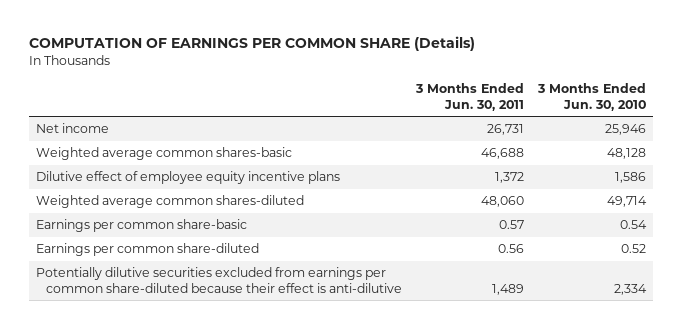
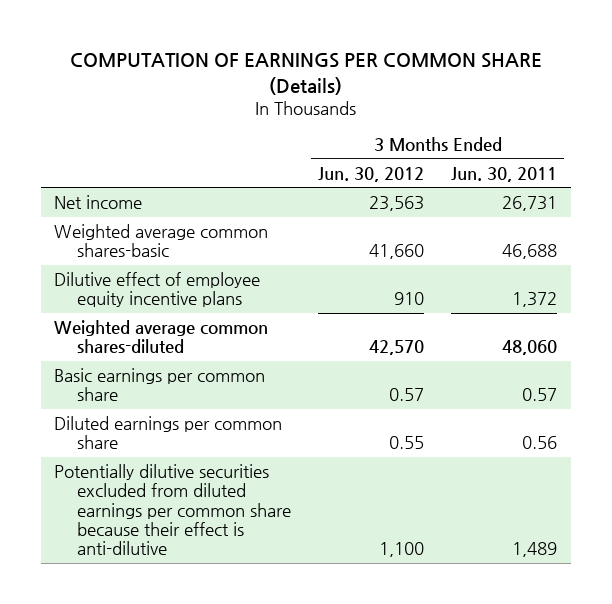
- | 3 Months Ended Jun. 30, 2011 | 3 Months Ended Jun. 30, 2010
+ | 3 Months Ended Jun. 30, 2012 | 3 Months Ended Jun. 30, 2011
- Earnings per common share-basic | 0.57 | 0.54
- Earnings per common share-diluted | 0.56 | 0.52
- Potentially dilutive securities excluded from earnings per common share-diluted because their effect is anti-dilutive | 1,489 | 2,334
+ Basic earnings per common share | 0.57 | 0.57
+ Diluted earnings per common share | 0.55 | 0.56
+ Potentially dilutive securities excluded from diluted earnings per common share because their effect is anti-dilutive | 1,100 | 1,489

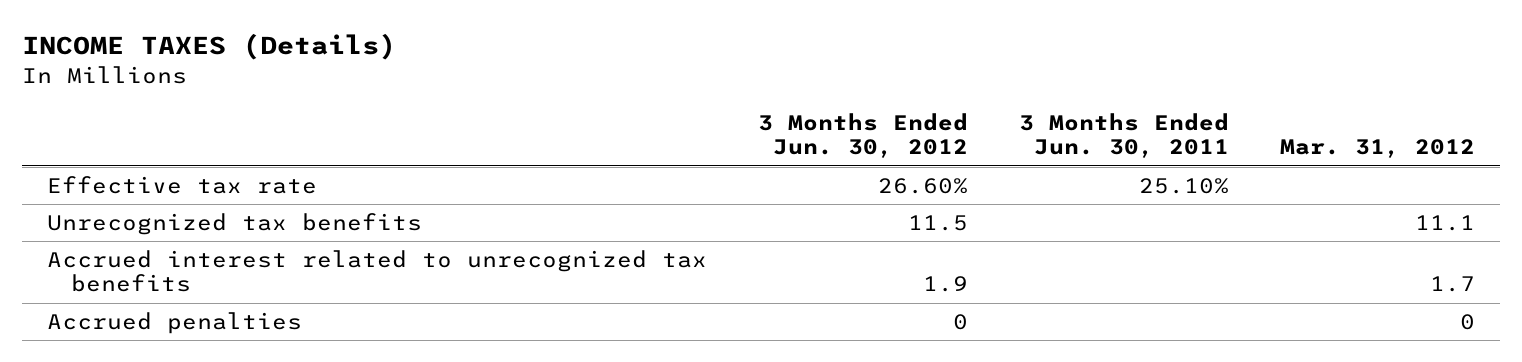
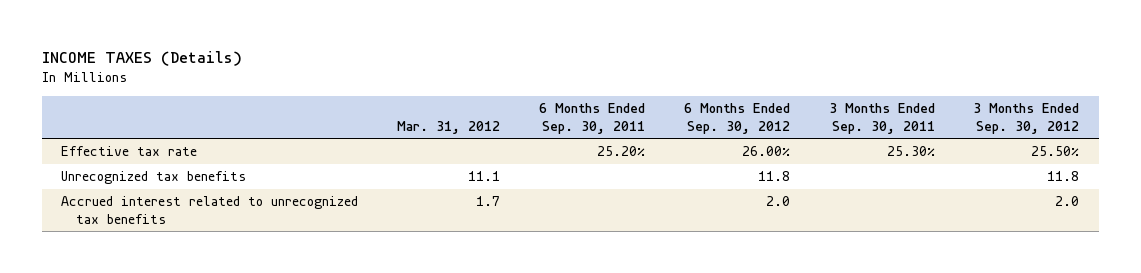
- | 3 Months Ended Jun. 30, 2012 | 3 Months Ended Jun. 30, 2011 | Mar. 31, 2012
+ | Mar. 31, 2012 | 6 Months Ended Sep. 30, 2011 | 6 Months Ended Sep. 30, 2012 | 3 Months Ended Sep. 30, 2011 | 3 Months Ended Sep. 30, 2012
- Accrued penalties | 0 | | 0

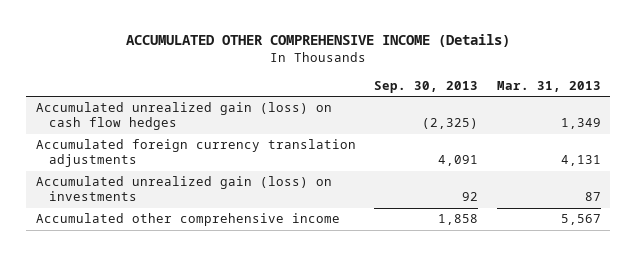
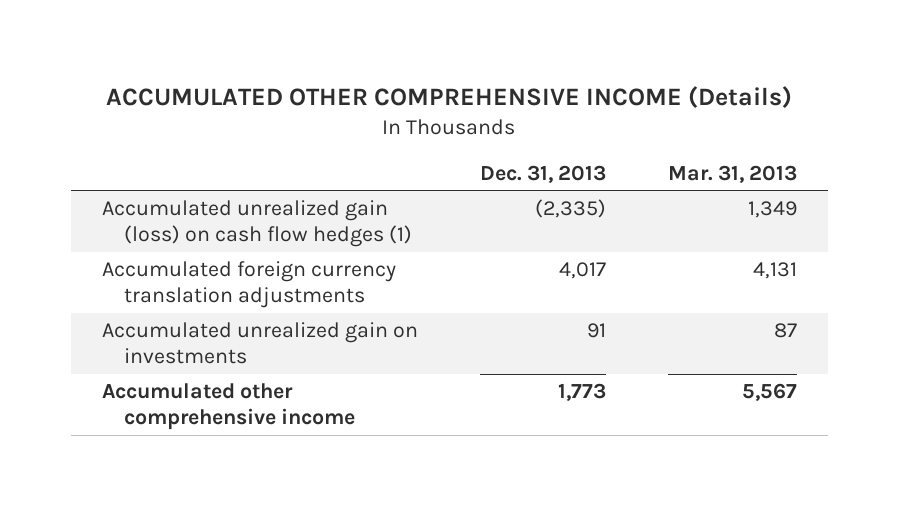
- | Sep. 30, 2013 | Mar. 31, 2013
+ | Dec. 31, 2013 | Mar. 31, 2013
- Accumulated unrealized gain (loss) on cash flow hedges | (2,325) | 1,349
+ Accumulated unrealized gain (loss) on cash flow hedges (1) | (2,335) | 1,349
- Accumulated unrealized gain (loss) on investments | 92 | 87
+ Accumulated unrealized gain on investments | 91 | 87

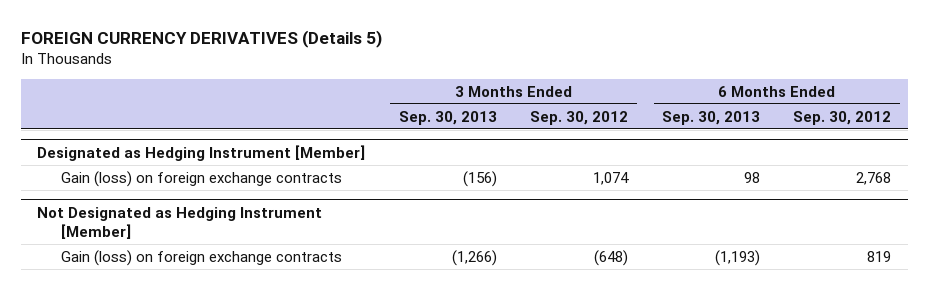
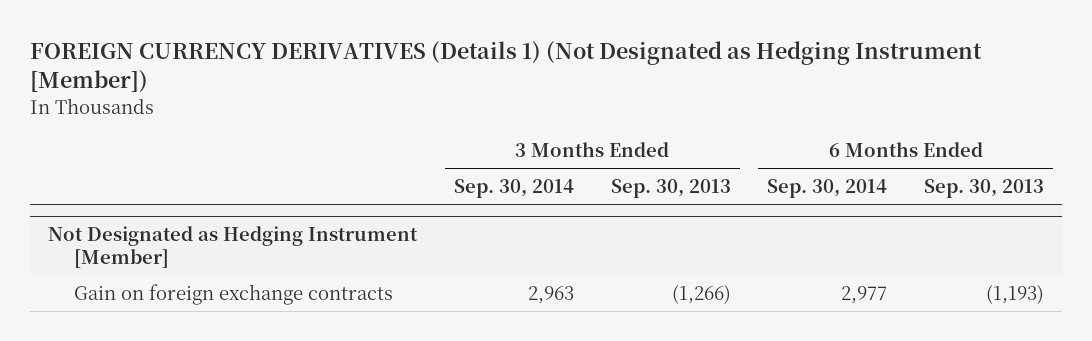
- FOREIGN CURRENCY DERIVATIVES (Details 5)
+ FOREIGN CURRENCY DERIVATIVES (Details 1) (Not Designated as Hedging Instrument [Member])
- | 3 Months Ended Sep. 30, 2013 | 3 Months Ended Sep. 30, 2012 | 6 Months Ended Sep. 30, 2013 | 6 Months Ended Sep. 30, 2012
+ | 3 Months Ended Sep. 30, 2014 | 3 Months Ended Sep. 30, 2013 | 6 Months Ended Sep. 30, 2014 | 6 Months Ended Sep. 30, 2013
- Designated as Hedging Instrument [Member]
- Gain (loss) on foreign exchange contracts | (156) | 1,074 | 98 | 2,768
@ Not Designated as Hedging Instrument [Member]
- Gain (loss) on foreign exchange contracts | (1,266) | (648) | (1,193) | 819
+ Gain on foreign exchange contracts | 2,963 | (1,266) | 2,977 | (1,193)

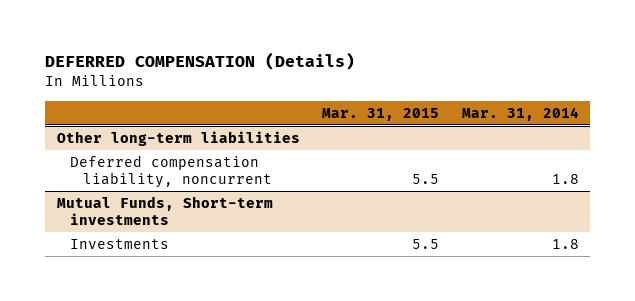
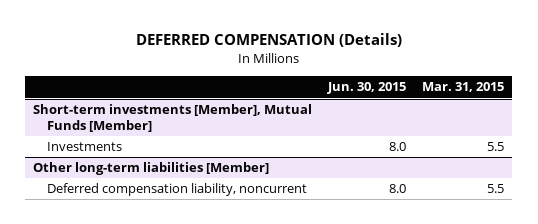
- | Mar. 31, 2015 | Mar. 31, 2014
+ | Jun. 30, 2015 | Mar. 31, 2015
- Other long-term liabilities
- Deferred compensation liability, noncurrent | 5.5 | 1.8
- Mutual Funds, Short-term investments
+ Short-term investments [Member], Mutual Funds [Member]
+ Other long-term liabilities [Member]
+ Deferred compensation liability, noncurrent | 8.0 | 5.5

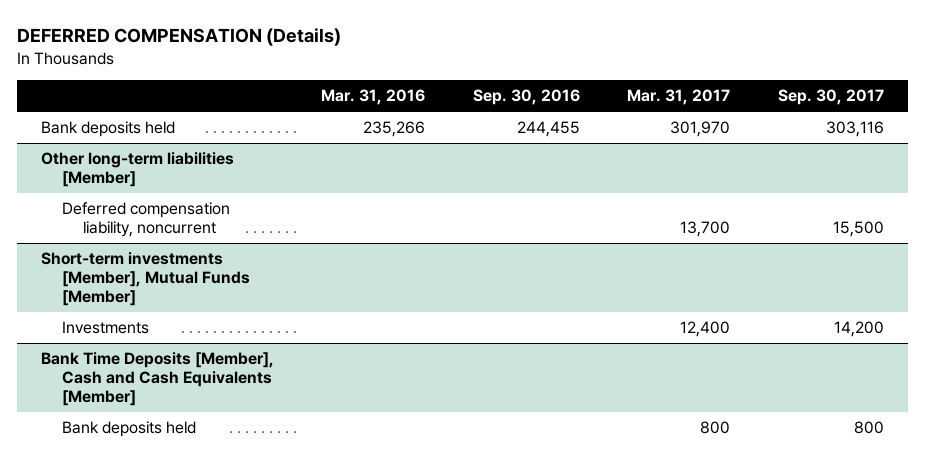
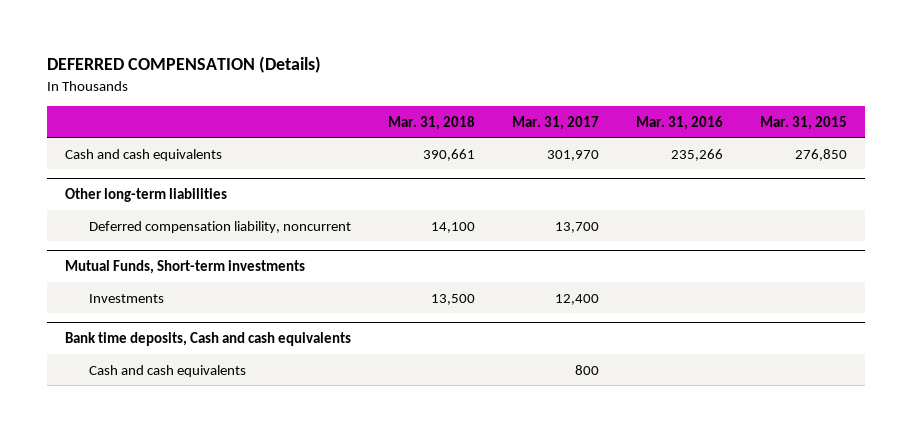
- | Mar. 31, 2016 | Sep. 30, 2016 | Mar. 31, 2017 | Sep. 30, 2017
+ | Mar. 31, 2018 | Mar. 31, 2017 | Mar. 31, 2016 | Mar. 31, 2015
- Bank deposits held | 235,266 | 244,455 | 301,970 | 303,116
- Other long-term liabilities [Member]
+ Cash and cash equivalents | 390,661 | 301,970 | 235,266 | 276,850
+ Other long-term liabilities
- Short-term investments [Member], Mutual Funds [Member]
+ Mutual Funds, Short-term investments
- Bank Time Deposits [Member], Cash and Cash Equivalents [Member]
- Bank deposits held | | | 800 | 800
+ Bank time deposits, Cash and cash equivalents
+ Cash and cash equivalents | | 800 | |

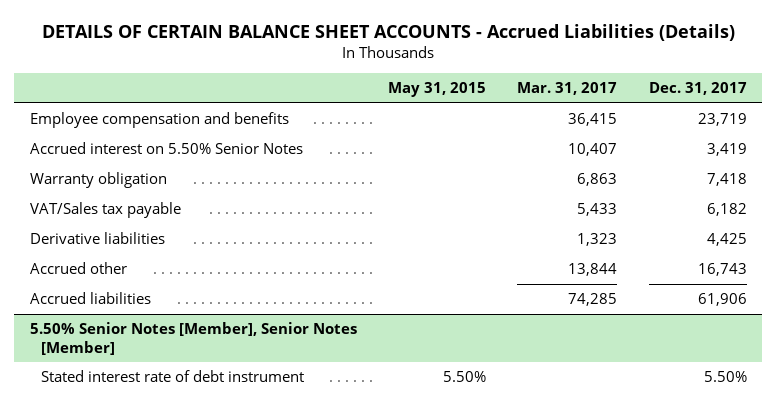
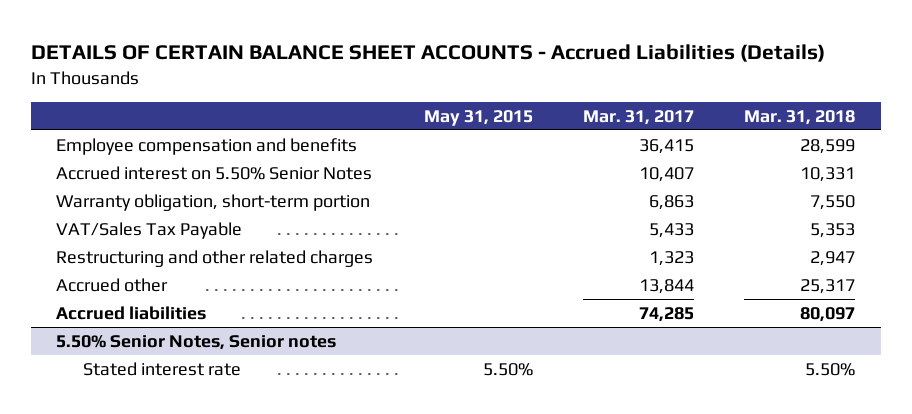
- | May 31, 2015 | Mar. 31, 2017 | Dec. 31, 2017
+ | May 31, 2015 | Mar. 31, 2017 | Mar. 31, 2018
- Warranty obligation | | 6,863 | 7,418
- VAT/Sales tax payable | | 5,433 | 6,182
- Derivative liabilities | | 1,323 | 4,425
+ Warranty obligation, short-term portion | | 6,863 | 7,550
+ VAT/Sales Tax Payable | | 5,433 | 5,353
+ Restructuring and other related charges | | 1,323 | 2,947
- 5.50% Senior Notes [Member], Senior Notes [Member]
- Stated interest rate of debt instrument | 5.50% | | 5.50%
+ 5.50% Senior Notes, Senior notes
+ Stated interest rate | 5.50% | | 5.50%

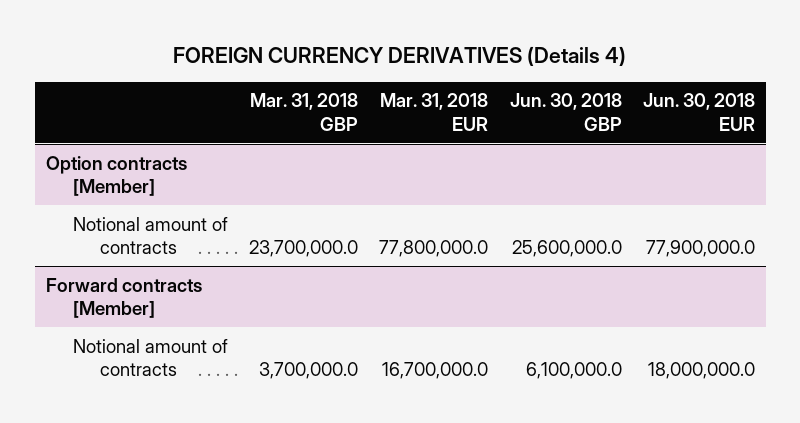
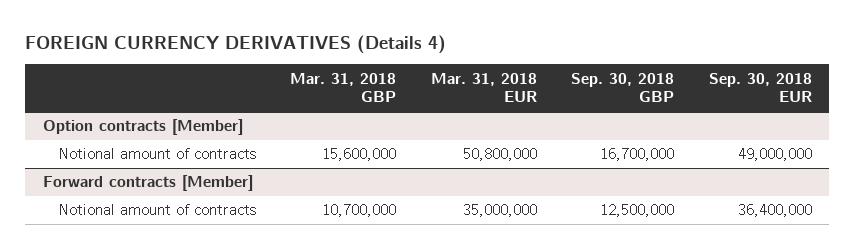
- | Mar. 31, 2018 GBP | Mar. 31, 2018 EUR | Jun. 30, 2018 GBP | Jun. 30, 2018 EUR
+ | Mar. 31, 2018 GBP | Mar. 31, 2018 EUR | Sep. 30, 2018 GBP | Sep. 30, 2018 EUR
@ Option contracts [Member]
- Notional amount of contracts | 23,700,000.0 | 77,800,000.0 | 25,600,000.0 | 77,900,000.0
+ Notional amount of contracts | 15,600,000 | 50,800,000 | 16,700,000 | 49,000,000
@ Forward contracts [Member]
- Notional amount of contracts | 3,700,000.0 | 16,700,000.0 | 6,100,000.0 | 18,000,000.0
+ Notional amount of contracts | 10,700,000 | 35,000,000 | 12,500,000 | 36,400,000

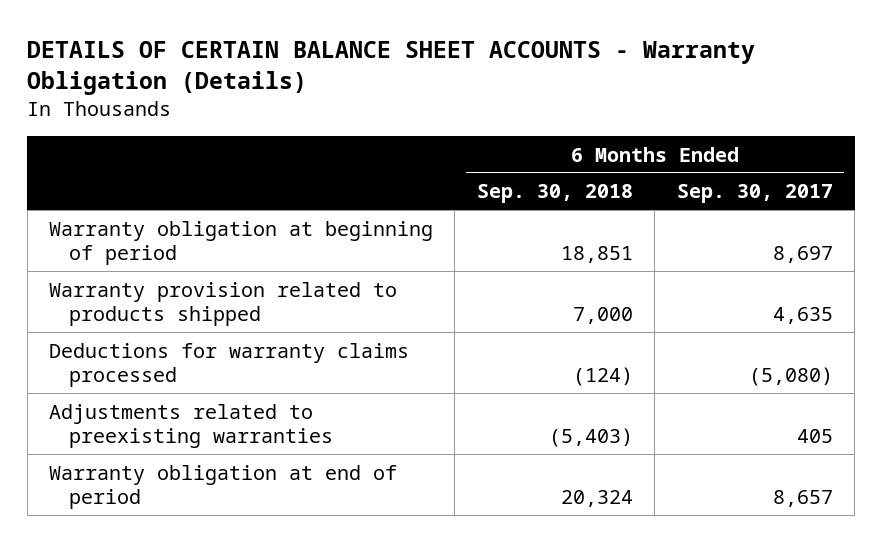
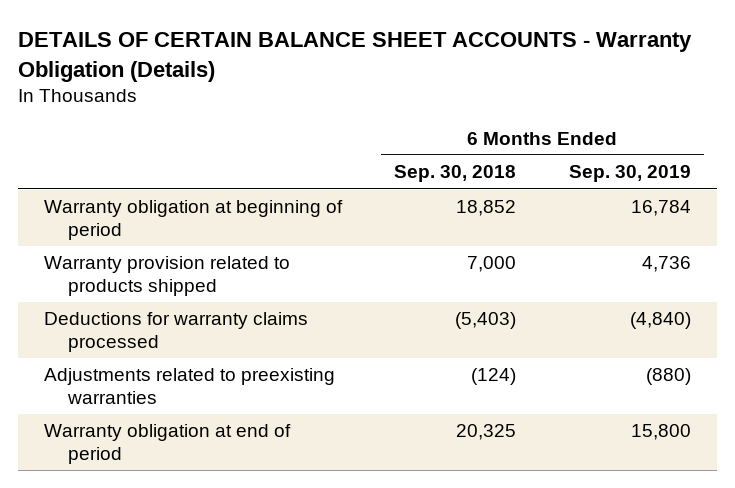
- | 6 Months Ended Sep. 30, 2018 | 6 Months Ended Sep. 30, 2017
+ | 6 Months Ended Sep. 30, 2018 | 6 Months Ended Sep. 30, 2019
- Warranty obligation at beginning of period | 18,851 | 8,697
+ Warranty obligation at beginning of period | 18,852 | 16,784
- Deductions for warranty claims processed | (124) | (5,080)
- Adjustments related to preexisting warranties | (5,403) | 405
- Warranty obligation at end of period | 20,324 | 8,657
+ Deductions for warranty claims processed | (5,403) | (4,840)
+ Adjustments related to preexisting warranties | (124) | (880)
+ Warranty obligation at end of period | 20,325 | 15,800

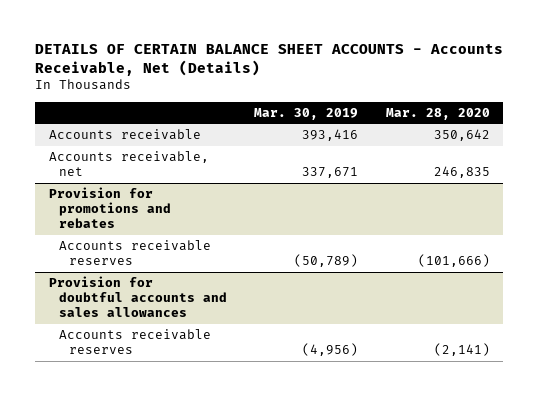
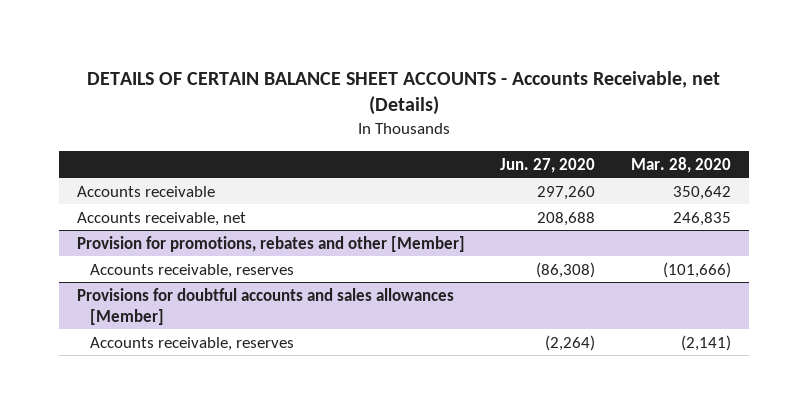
- DETAILS OF CERTAIN BALANCE SHEET ACCOUNTS - Accounts Receivable, Net (Details)
+ DETAILS OF CERTAIN BALANCE SHEET ACCOUNTS - Accounts Receivable, net (Details)
- | Mar. 30, 2019 | Mar. 28, 2020
+ | Jun. 27, 2020 | Mar. 28, 2020
- Provision for promotions and rebates
- Accounts receivable reserves | (50,789) | (101,666)
- Provision for doubtful accounts and sales allowances
- Accounts receivable reserves | (4,956) | (2,141)
+ Provision for promotions, rebates and other [Member]
+ Accounts receivable, reserves | (86,308) | (101,666)
+ Provisions for doubtful accounts and sales allowances [Member]
+ Accounts receivable, reserves | (2,264) | (2,141)

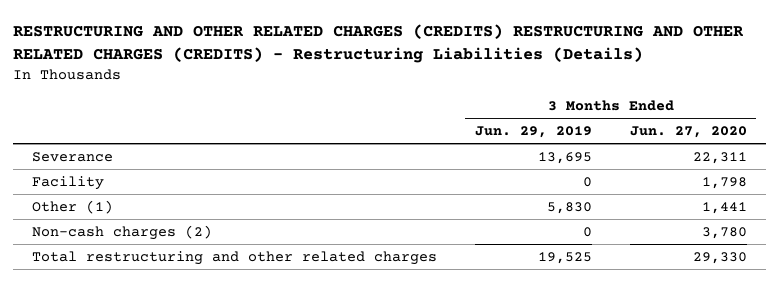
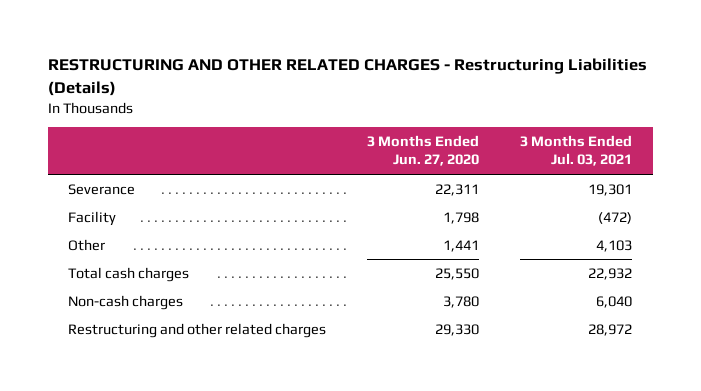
- RESTRUCTURING AND OTHER RELATED CHARGES (CREDITS) RESTRUCTURING AND OTHER RELATED CHARGES (CREDITS) - Restructuring Liabilities (Details)
+ RESTRUCTURING AND OTHER RELATED CHARGES - Restructuring Liabilities (Details)
- | 3 Months Ended Jun. 29, 2019 | 3 Months Ended Jun. 27, 2020
+ | 3 Months Ended Jun. 27, 2020 | 3 Months Ended Jul. 03, 2021
- Other (1) | 5,830 | 1,441
- Non-cash charges (2) | 0 | 3,780
- Total restructuring and other related charges | 19,525 | 29,330
+ Other | 1,441 | 4,103
+ Total cash charges | 25,550 | 22,932
+ Non-cash charges | 3,780 | 6,040
+ Restructuring and other related charges | 29,330 | 28,972

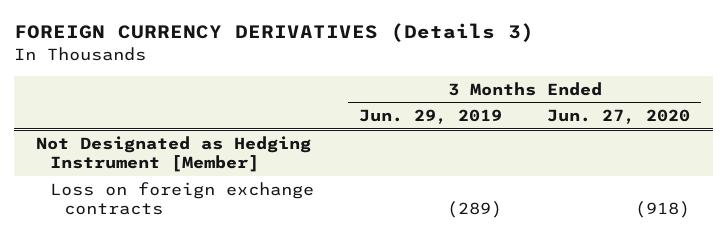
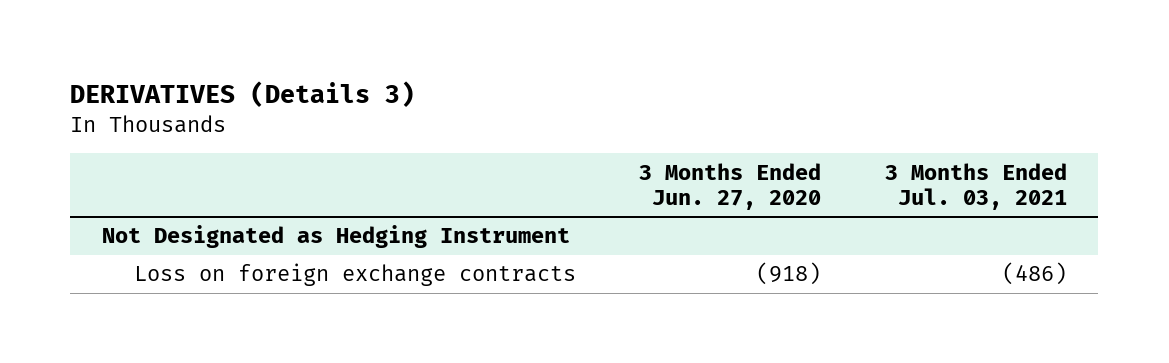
- FOREIGN CURRENCY DERIVATIVES (Details 3)
+ DERIVATIVES (Details 3)
- | 3 Months Ended Jun. 29, 2019 | 3 Months Ended Jun. 27, 2020
+ | 3 Months Ended Jun. 27, 2020 | 3 Months Ended Jul. 03, 2021
- Not Designated as Hedging Instrument [Member]
+ Not Designated as Hedging Instrument

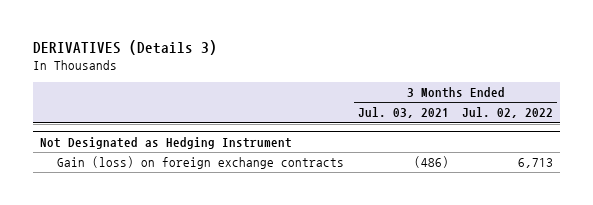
- | 3 Months Ended Jun. 27, 2020 | 3 Months Ended Jul. 03, 2021
+ | 3 Months Ended Jul. 03, 2021 | 3 Months Ended Jul. 02, 2022
@ Not Designated as Hedging Instrument
- Loss on foreign exchange contracts | (918) | (486)
+ Gain (loss) on foreign exchange contracts | (486) | 6,713

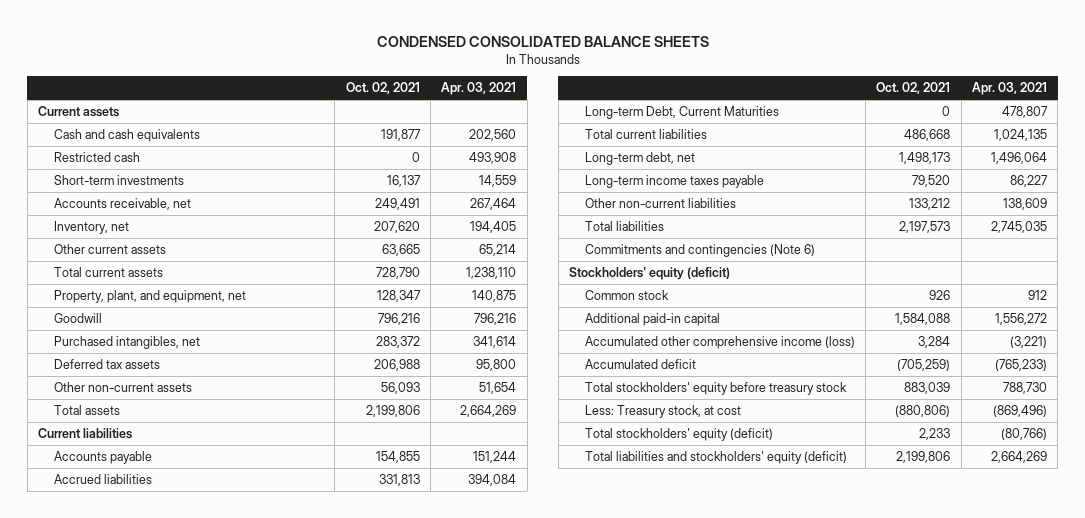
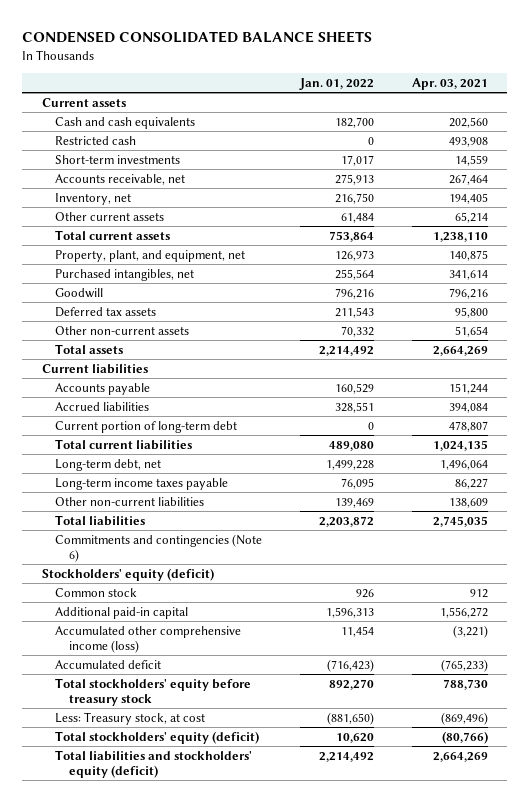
- | Oct. 02, 2021 | Apr. 03, 2021
+ | Jan. 01, 2022 | Apr. 03, 2021
moved down: Goodwill | 796,216 | 796,216
- Long-term Debt, Current Maturities | 0 | 478,807
+ Current portion of long-term debt | 0 | 478,807

